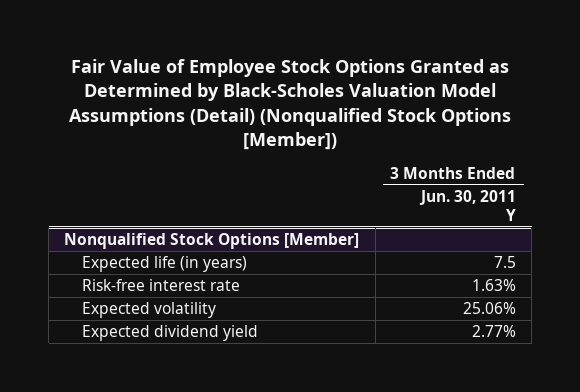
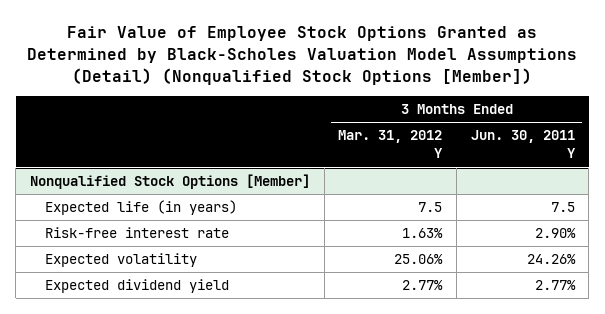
- | 3 Months Ended Jun. 30, 2011 Y
+ | 3 Months Ended Mar. 31, 2012 Y | 3 Months Ended Jun. 30, 2011 Y
@ Nonqualified Stock Options [Member]
- Risk-free interest rate | 1.63%
- Expected volatility | 25.06%
+ Risk-free interest rate | 1.63% | 2.90%
+ Expected volatility | 25.06% | 24.26%

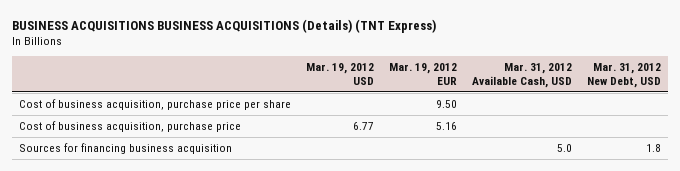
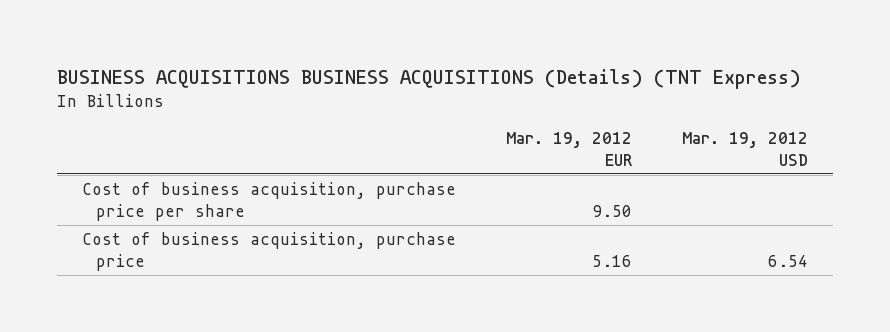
- | Mar. 19, 2012 USD | Mar. 19, 2012 EUR | Mar. 31, 2012 Available Cash, USD | Mar. 31, 2012 New Debt, USD
+ | Mar. 19, 2012 EUR | Mar. 19, 2012 USD
- Cost of business acquisition, purchase price | 6.77 | 5.16 | |
- Sources for financing business acquisition | | | 5.0 | 1.8
+ Cost of business acquisition, purchase price | 5.16 | 6.54

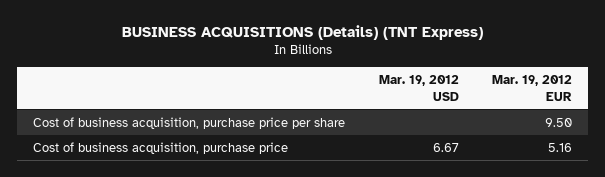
- BUSINESS ACQUISITIONS BUSINESS ACQUISITIONS (Details) (TNT Express)
+ BUSINESS ACQUISITIONS (Details) (TNT Express)
- | Mar. 19, 2012 EUR | Mar. 19, 2012 USD
+ | Mar. 19, 2012 USD | Mar. 19, 2012 EUR
- Cost of business acquisition, purchase price | 5.16 | 6.54
+ Cost of business acquisition, purchase price | 6.67 | 5.16

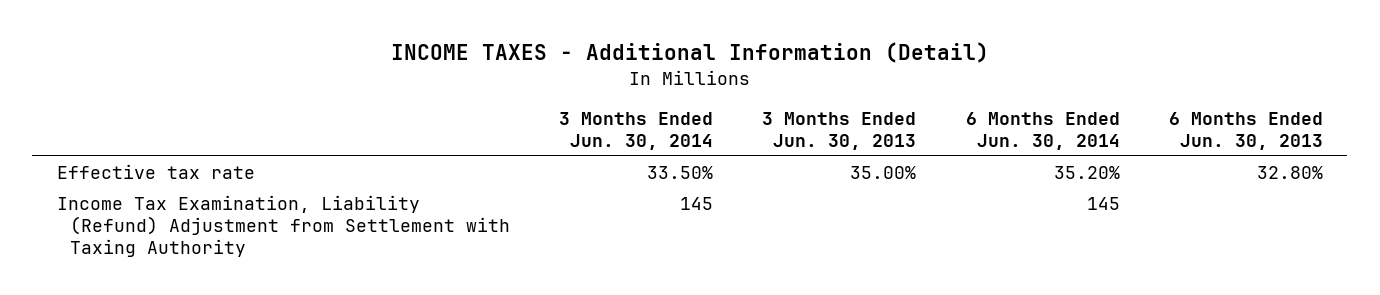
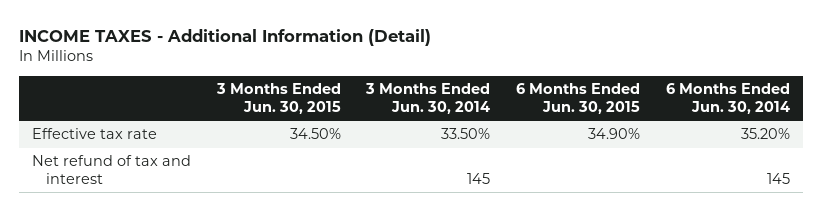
- | 3 Months Ended Jun. 30, 2014 | 3 Months Ended Jun. 30, 2013 | 6 Months Ended Jun. 30, 2014 | 6 Months Ended Jun. 30, 2013
+ | 3 Months Ended Jun. 30, 2015 | 3 Months Ended Jun. 30, 2014 | 6 Months Ended Jun. 30, 2015 | 6 Months Ended Jun. 30, 2014
- Income Tax Examination, Liability (Refund) Adjustment from Settlement with Taxing Authority | 145 | | 145 |
+ Net refund of tax and interest | | 145 | | 145

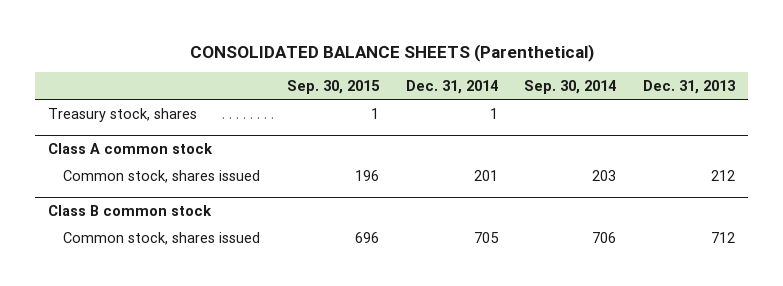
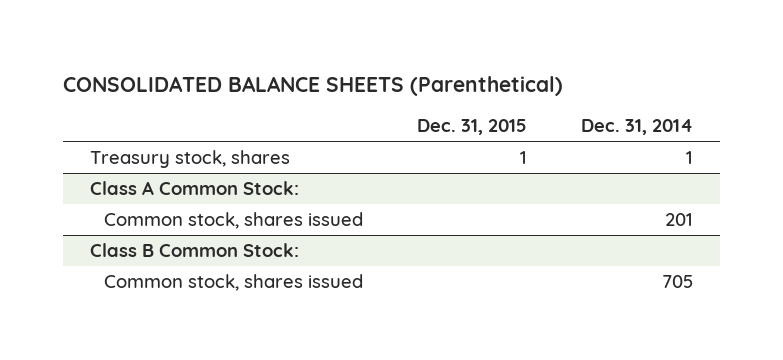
- | Sep. 30, 2015 | Dec. 31, 2014 | Sep. 30, 2014 | Dec. 31, 2013
+ | Dec. 31, 2015 | Dec. 31, 2014
- Class A common stock
+ Class A Common Stock:
- Class B common stock
+ Class B Common Stock:

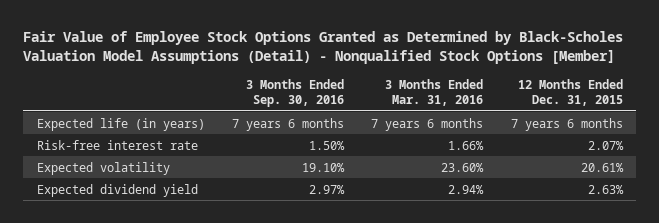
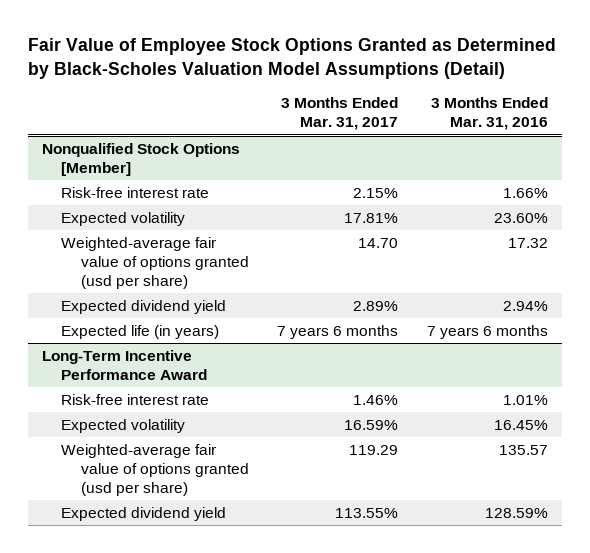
- Fair Value of Employee Stock Options Granted as Determined by Black-Scholes Valuation Model Assumptions (Detail) - Nonqualified Stock Options [Member]
+ Fair Value of Employee Stock Options Granted as Determined by Black-Scholes Valuation Model Assumptions (Detail)
- | 3 Months Ended Sep. 30, 2016 | 3 Months Ended Mar. 31, 2016 | 12 Months Ended Dec. 31, 2015
+ | 3 Months Ended Mar. 31, 2017 | 3 Months Ended Mar. 31, 2016
- Expected life (in years) | 7 years 6 months | 7 years 6 months | 7 years 6 months
+ Nonqualified Stock Options [Member]
+ Weighted-average fair value of options granted (usd per share) | 14.70 | 17.32
+ Expected life (in years) | 7 years 6 months | 7 years 6 months
+ Long-Term Incentive Performance Award
+ Risk-free interest rate | 1.46% | 1.01%
+ Expected volatility | 16.59% | 16.45%
+ Weighted-average fair value of options granted (usd per share) | 119.29 | 135.57
+ Expected dividend yield | 113.55% | 128.59%

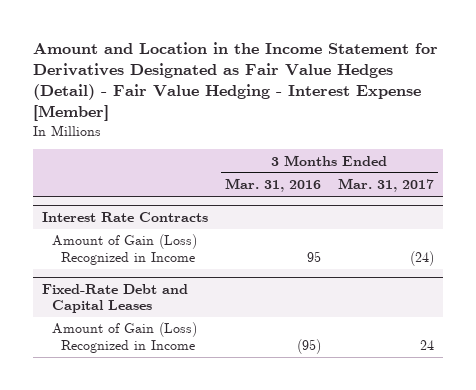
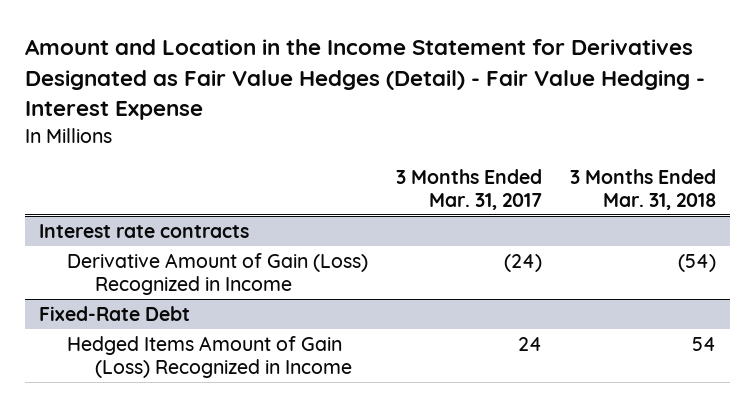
- Amount and Location in the Income Statement for Derivatives Designated as Fair Value Hedges (Detail) - Fair Value Hedging - Interest Expense [Member]
+ Amount and Location in the Income Statement for Derivatives Designated as Fair Value Hedges (Detail) - Fair Value Hedging - Interest Expense
- | 3 Months Ended Mar. 31, 2016 | 3 Months Ended Mar. 31, 2017
+ | 3 Months Ended Mar. 31, 2017 | 3 Months Ended Mar. 31, 2018
- Interest Rate Contracts
- Amount of Gain (Loss) Recognized in Income | 95 | (24)
- Fixed-Rate Debt and Capital Leases
- Amount of Gain (Loss) Recognized in Income | (95) | 24
+ Interest rate contracts
+ Derivative Amount of Gain (Loss) Recognized in Income | (24) | (54)
+ Fixed-Rate Debt
+ Hedged Items Amount of Gain (Loss) Recognized in Income | 24 | 54

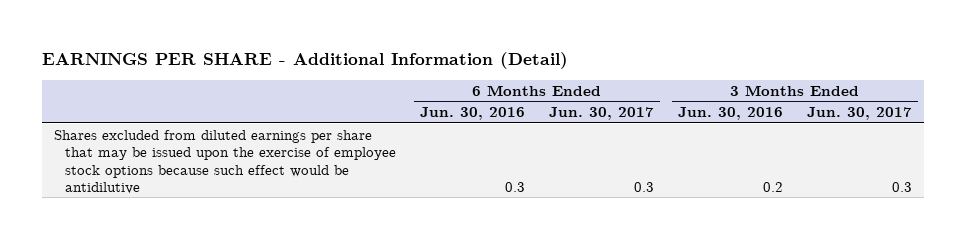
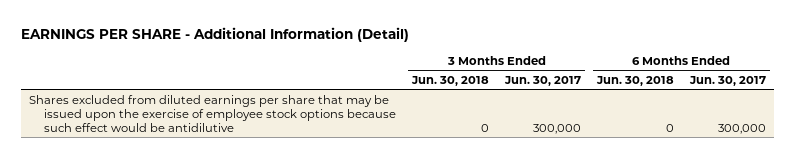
- | 6 Months Ended Jun. 30, 2016 | 6 Months Ended Jun. 30, 2017 | 3 Months Ended Jun. 30, 2016 | 3 Months Ended Jun. 30, 2017
+ | 3 Months Ended Jun. 30, 2018 | 3 Months Ended Jun. 30, 2017 | 6 Months Ended Jun. 30, 2018 | 6 Months Ended Jun. 30, 2017
- Shares excluded from diluted earnings per share that may be issued upon the exercise of employee stock options because such effect would be antidilutive | 0.3 | 0.3 | 0.2 | 0.3
+ Shares excluded from diluted earnings per share that may be issued upon the exercise of employee stock options because such effect would be antidilutive | 0 | 300,000 | 0 | 300,000

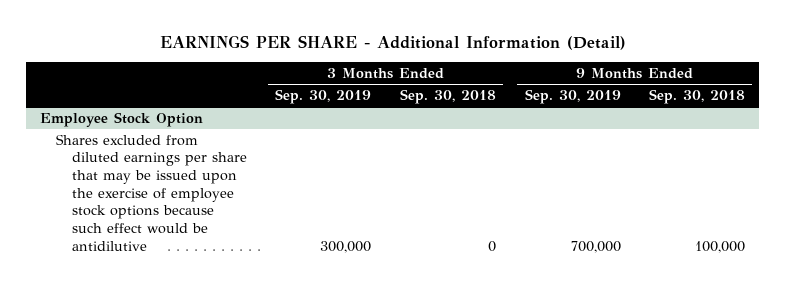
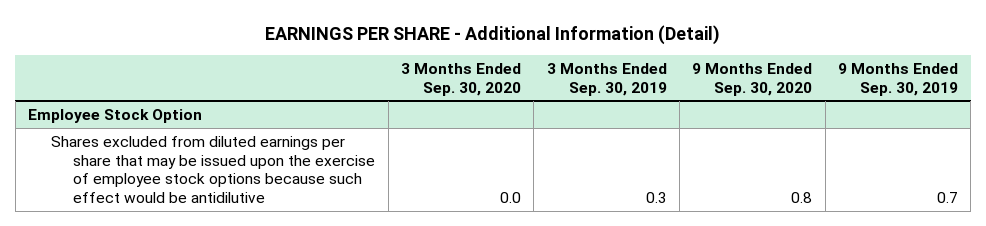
- | 3 Months Ended Sep. 30, 2019 | 3 Months Ended Sep. 30, 2018 | 9 Months Ended Sep. 30, 2019 | 9 Months Ended Sep. 30, 2018
+ | 3 Months Ended Sep. 30, 2020 | 3 Months Ended Sep. 30, 2019 | 9 Months Ended Sep. 30, 2020 | 9 Months Ended Sep. 30, 2019
@ Employee Stock Option
- Shares excluded from diluted earnings per share that may be issued upon the exercise of employee stock options because such effect would be antidilutive | 300,000 | 0 | 700,000 | 100,000
+ Shares excluded from diluted earnings per share that may be issued upon the exercise of employee stock options because such effect would be antidilutive | 0.0 | 0.3 | 0.8 | 0.7

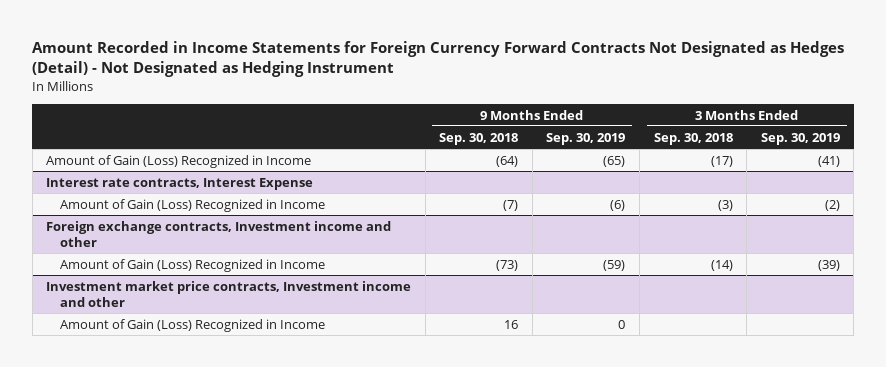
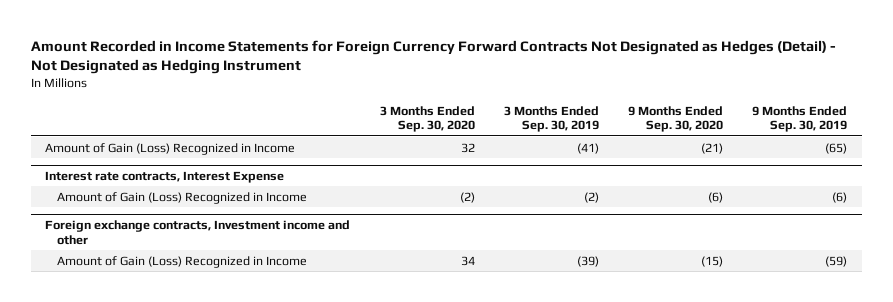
- | 9 Months Ended Sep. 30, 2018 | 9 Months Ended Sep. 30, 2019 | 3 Months Ended Sep. 30, 2018 | 3 Months Ended Sep. 30, 2019
+ | 3 Months Ended Sep. 30, 2020 | 3 Months Ended Sep. 30, 2019 | 9 Months Ended Sep. 30, 2020 | 9 Months Ended Sep. 30, 2019
- Investment market price contracts, Investment income and other
- Amount of Gain (Loss) Recognized in Income | 16 | 0 | |

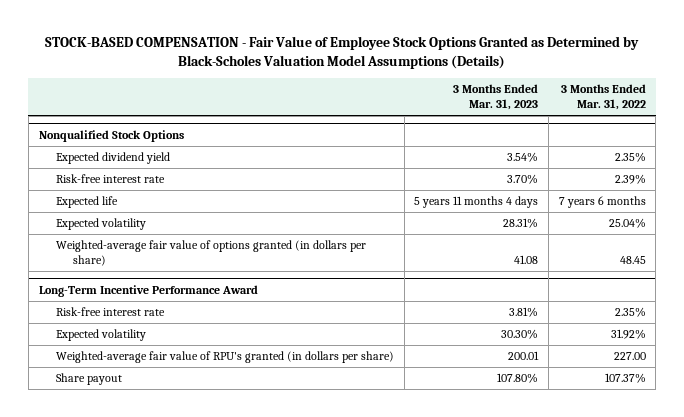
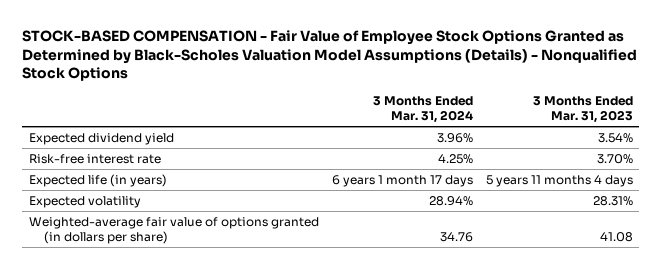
- STOCK-BASED COMPENSATION - Fair Value of Employee Stock Options Granted as Determined by Black-Scholes Valuation Model Assumptions (Details)
+ STOCK-BASED COMPENSATION - Fair Value of Employee Stock Options Granted as Determined by Black-Scholes Valuation Model Assumptions (Details) - Nonqualified Stock Options
- | 3 Months Ended Mar. 31, 2023 | 3 Months Ended Mar. 31, 2022
+ | 3 Months Ended Mar. 31, 2024 | 3 Months Ended Mar. 31, 2023
- Nonqualified Stock Options
- Expected life | 5 years 11 months 4 days | 7 years 6 months
+ Expected life (in years) | 6 years 1 month 17 days | 5 years 11 months 4 days
- Long-Term Incentive Performance Award
- Risk-free interest rate | 3.81% | 2.35%
- Expected volatility | 30.30% | 31.92%
- Weighted-average fair value of RPU's granted (in dollars per share) | 200.01 | 227.00
- Share payout | 107.80% | 107.37%

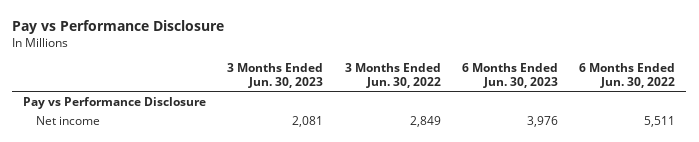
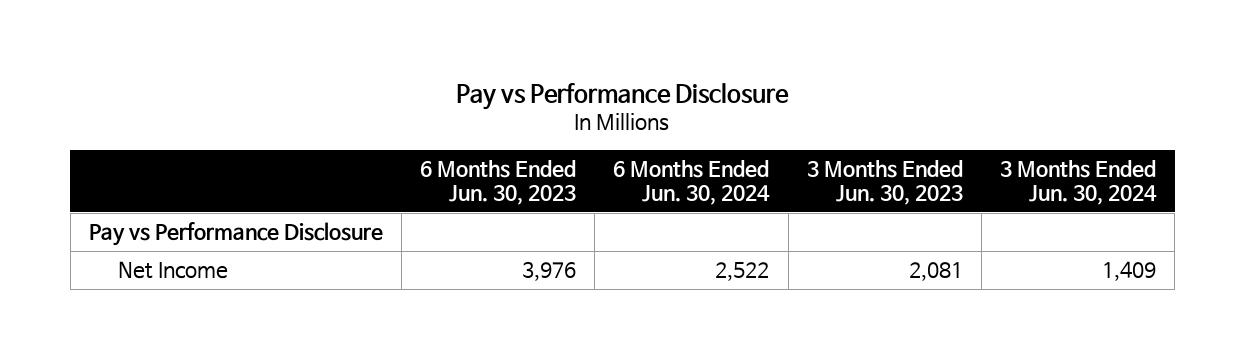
- | 3 Months Ended Jun. 30, 2023 | 3 Months Ended Jun. 30, 2022 | 6 Months Ended Jun. 30, 2023 | 6 Months Ended Jun. 30, 2022
+ | 6 Months Ended Jun. 30, 2023 | 6 Months Ended Jun. 30, 2024 | 3 Months Ended Jun. 30, 2023 | 3 Months Ended Jun. 30, 2024
- Net income | 2,081 | 2,849 | 3,976 | 5,511
+ Net Income | 3,976 | 2,522 | 2,081 | 1,409

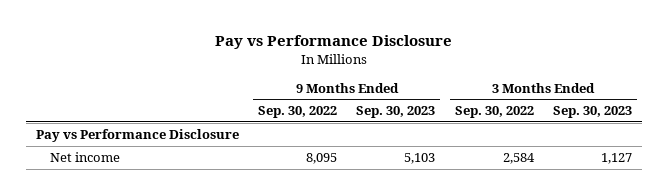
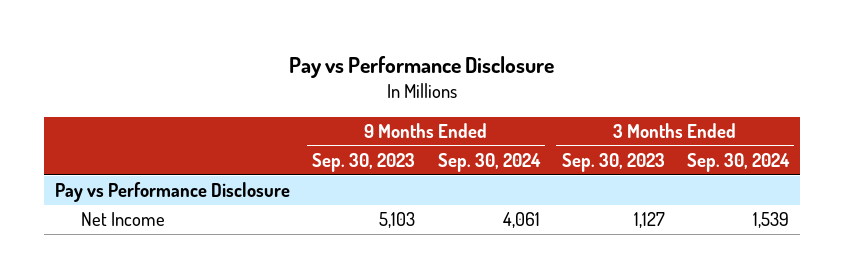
- | 9 Months Ended Sep. 30, 2022 | 9 Months Ended Sep. 30, 2023 | 3 Months Ended Sep. 30, 2022 | 3 Months Ended Sep. 30, 2023
+ | 9 Months Ended Sep. 30, 2023 | 9 Months Ended Sep. 30, 2024 | 3 Months Ended Sep. 30, 2023 | 3 Months Ended Sep. 30, 2024
- Net income | 8,095 | 5,103 | 2,584 | 1,127
+ Net Income | 5,103 | 4,061 | 1,127 | 1,539

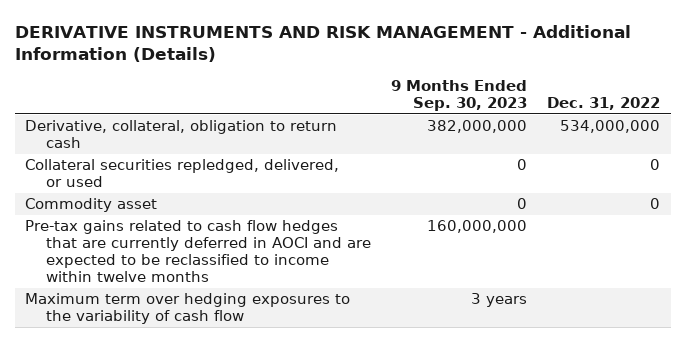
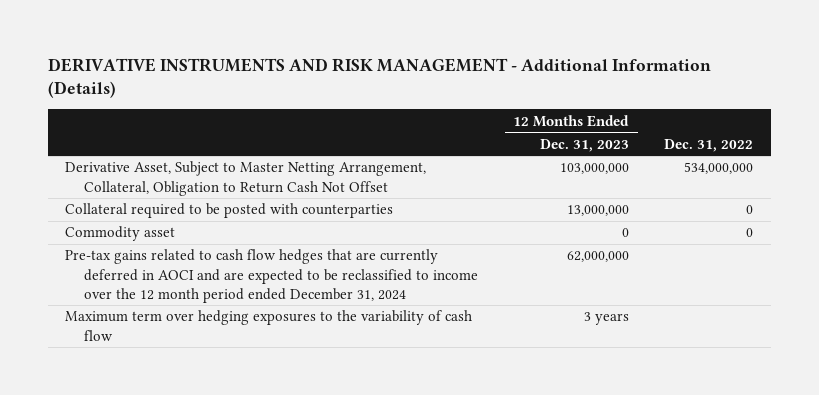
- | 9 Months Ended Sep. 30, 2023 | Dec. 31, 2022
+ | 12 Months Ended Dec. 31, 2023 | Dec. 31, 2022
- Derivative, collateral, obligation to return cash | 382,000,000 | 534,000,000
- Collateral securities repledged, delivered, or used | 0 | 0
+ Derivative Asset, Subject to Master Netting Arrangement, Collateral, Obligation to Return Cash Not Offset | 103,000,000 | 534,000,000
+ Collateral required to be posted with counterparties | 13,000,000 | 0
- Pre-tax gains related to cash flow hedges that are currently deferred in AOCI and are expected to be reclassified to income within twelve months | 160,000,000 |
+ Pre-tax gains related to cash flow hedges that are currently deferred in AOCI and are expected to be reclassified to income over the 12 month period ended December 31, 2024 | 62,000,000 |

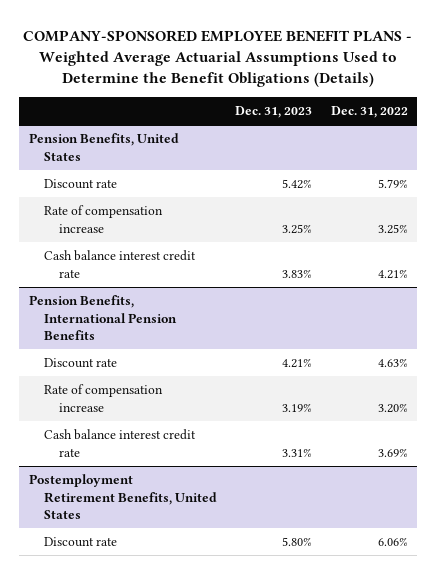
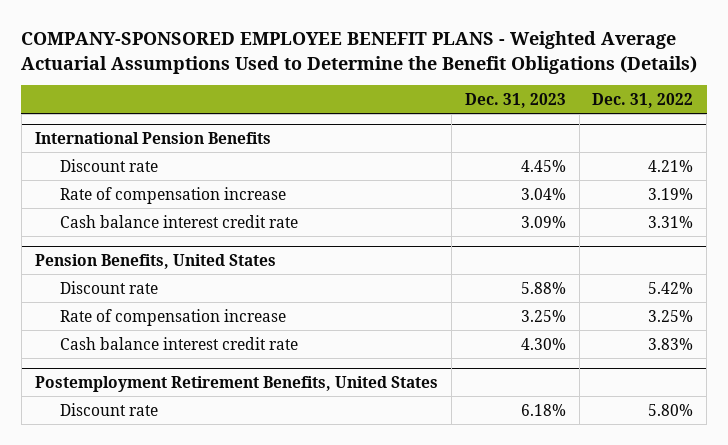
+ International Pension Benefits
+ Discount rate | 4.45% | 4.21%
+ Rate of compensation increase | 3.04% | 3.19%
+ Cash balance interest credit rate | 3.09% | 3.31%
@ Pension Benefits, United States
- Discount rate | 5.42% | 5.79%
+ Discount rate | 5.88% | 5.42%
- Cash balance interest credit rate | 3.83% | 4.21%
- Pension Benefits, International Pension Benefits
- Discount rate | 4.21% | 4.63%
- Rate of compensation increase | 3.19% | 3.20%
- Cash balance interest credit rate | 3.31% | 3.69%
@ Pension Benefits, United States
+ Cash balance interest credit rate | 4.30% | 3.83%
@ Postemployment Retirement Benefits, United States
- Discount rate | 5.80% | 6.06%
+ Discount rate | 6.18% | 5.80%

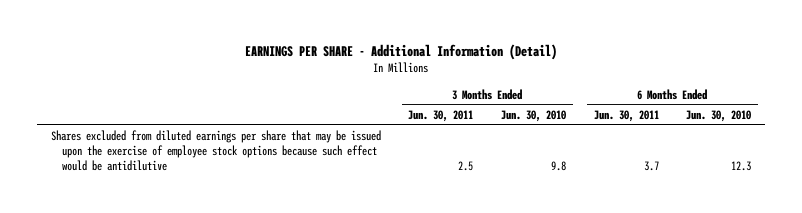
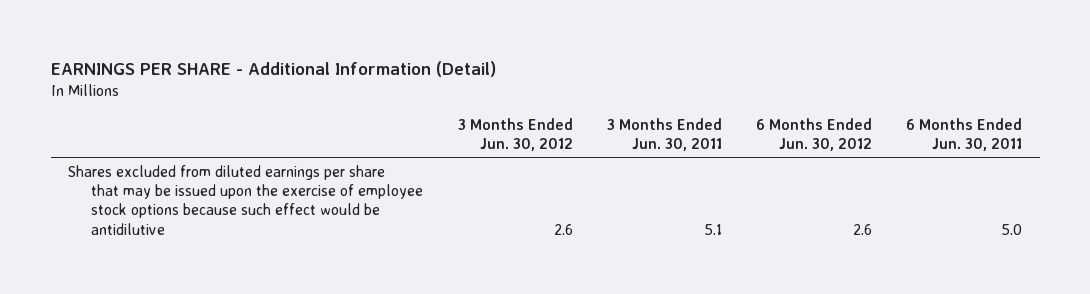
- | 3 Months Ended Jun. 30, 2011 | 3 Months Ended Jun. 30, 2010 | 6 Months Ended Jun. 30, 2011 | 6 Months Ended Jun. 30, 2010
+ | 3 Months Ended Jun. 30, 2012 | 3 Months Ended Jun. 30, 2011 | 6 Months Ended Jun. 30, 2012 | 6 Months Ended Jun. 30, 2011
- Shares excluded from diluted earnings per share that may be issued upon the exercise of employee stock options because such effect would be antidilutive | 2.5 | 9.8 | 3.7 | 12.3
+ Shares excluded from diluted earnings per share that may be issued upon the exercise of employee stock options because such effect would be antidilutive | 2.6 | 5.1 | 2.6 | 5.0

